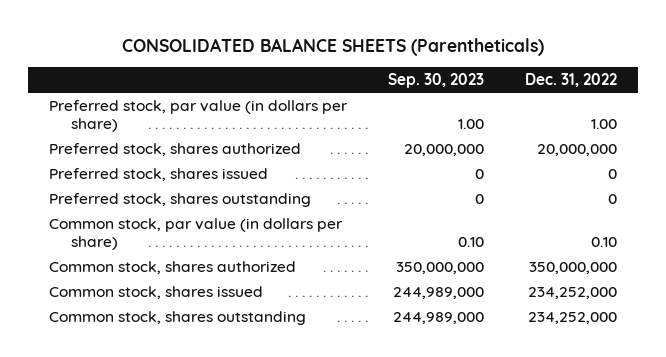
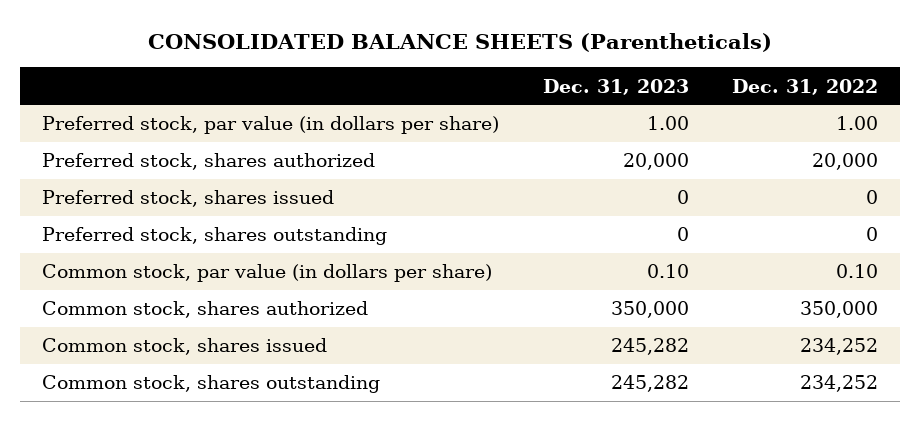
- | Sep. 30, 2023 | Dec. 31, 2022
+ | Dec. 31, 2023 | Dec. 31, 2022
- Preferred stock, shares authorized | 20,000,000 | 20,000,000
+ Preferred stock, shares authorized | 20,000 | 20,000
- Common stock, shares authorized | 350,000,000 | 350,000,000
- Common stock, shares issued | 244,989,000 | 234,252,000
- Common stock, shares outstanding | 244,989,000 | 234,252,000
+ Common stock, shares authorized | 350,000 | 350,000
+ Common stock, shares issued | 245,282 | 234,252
+ Common stock, shares outstanding | 245,282 | 234,252

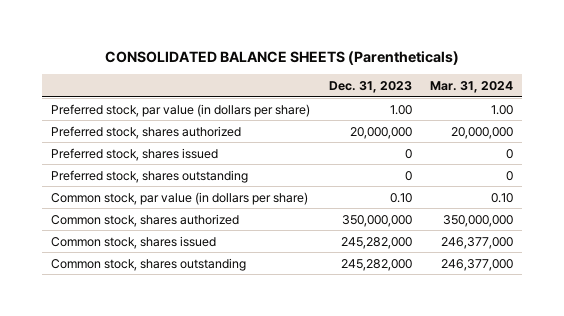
- | Dec. 31, 2023 | Dec. 31, 2022
+ | Dec. 31, 2023 | Mar. 31, 2024
- Preferred stock, shares authorized | 20,000 | 20,000
+ Preferred stock, shares authorized | 20,000,000 | 20,000,000
- Common stock, shares authorized | 350,000 | 350,000
- Common stock, shares issued | 245,282 | 234,252
- Common stock, shares outstanding | 245,282 | 234,252
+ Common stock, shares authorized | 350,000,000 | 350,000,000
+ Common stock, shares issued | 245,282,000 | 246,377,000
+ Common stock, shares outstanding | 245,282,000 | 246,377,000

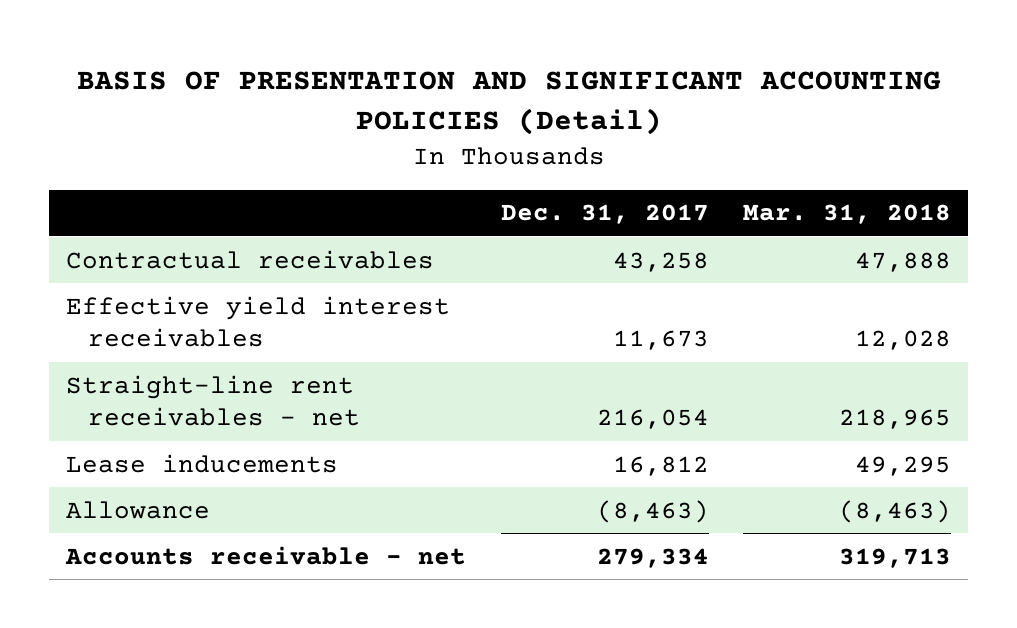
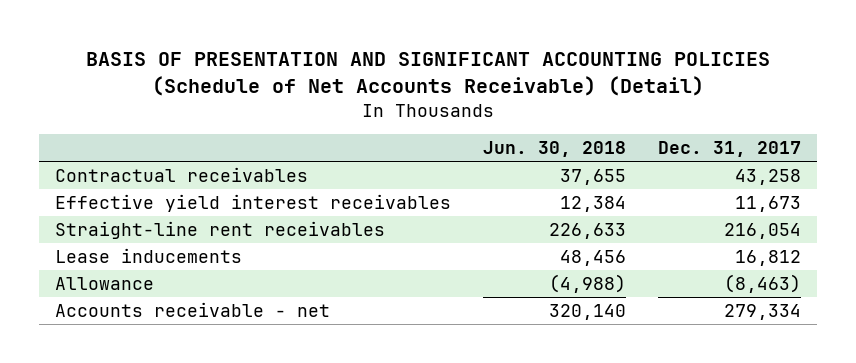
- BASIS OF PRESENTATION AND SIGNIFICANT ACCOUNTING POLICIES (Detail)
+ BASIS OF PRESENTATION AND SIGNIFICANT ACCOUNTING POLICIES (Schedule of Net Accounts Receivable) (Detail)
- | Dec. 31, 2017 | Mar. 31, 2018
+ | Jun. 30, 2018 | Dec. 31, 2017
- Straight-line rent receivables - net | 216,054 | 218,965
+ Straight-line rent receivables | 226,633 | 216,054

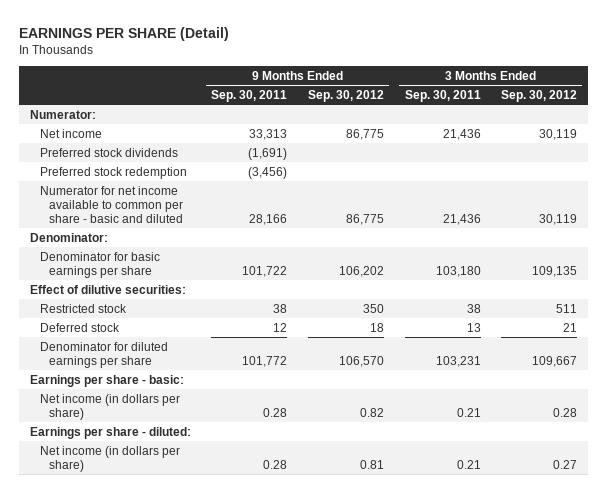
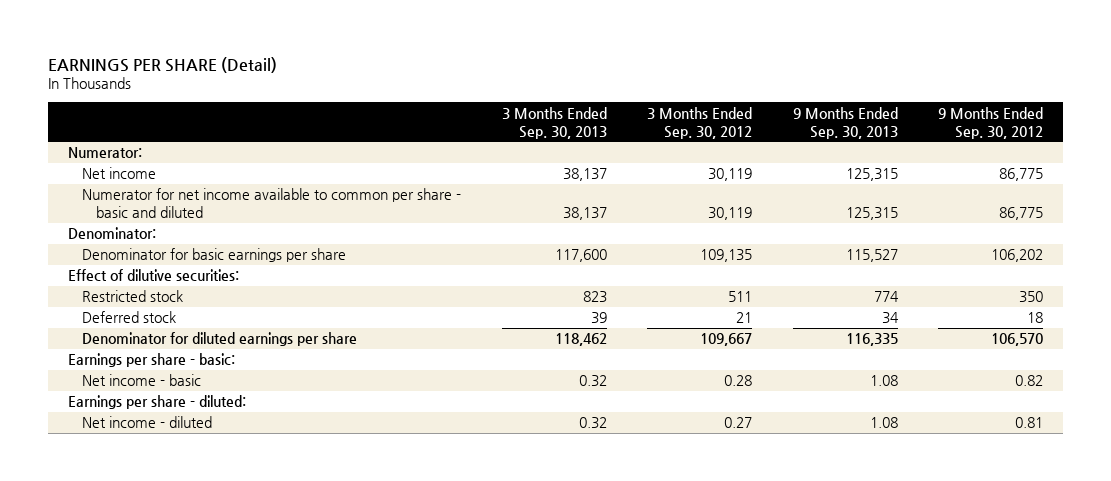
- | 9 Months Ended Sep. 30, 2011 | 9 Months Ended Sep. 30, 2012 | 3 Months Ended Sep. 30, 2011 | 3 Months Ended Sep. 30, 2012
+ | 3 Months Ended Sep. 30, 2013 | 3 Months Ended Sep. 30, 2012 | 9 Months Ended Sep. 30, 2013 | 9 Months Ended Sep. 30, 2012
- Preferred stock dividends | (1,691) | | |
- Preferred stock redemption | (3,456) | | |
- Net income (in dollars per share) | 0.28 | 0.82 | 0.21 | 0.28
+ Net income - basic | 0.32 | 0.28 | 1.08 | 0.82
- Net income (in dollars per share) | 0.28 | 0.81 | 0.21 | 0.27
+ Net income - diluted | 0.32 | 0.27 | 1.08 | 0.81

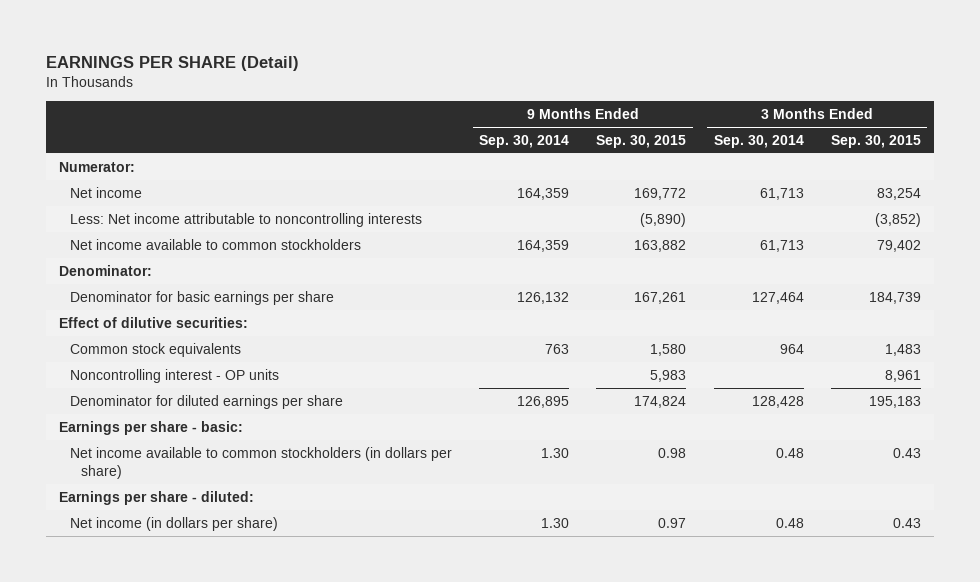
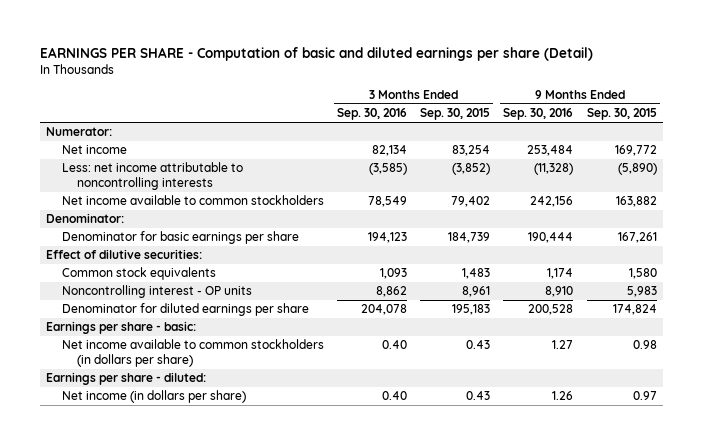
- EARNINGS PER SHARE (Detail)
+ EARNINGS PER SHARE - Computation of basic and diluted earnings per share (Detail)
- | 9 Months Ended Sep. 30, 2014 | 9 Months Ended Sep. 30, 2015 | 3 Months Ended Sep. 30, 2014 | 3 Months Ended Sep. 30, 2015
+ | 3 Months Ended Sep. 30, 2016 | 3 Months Ended Sep. 30, 2015 | 9 Months Ended Sep. 30, 2016 | 9 Months Ended Sep. 30, 2015
- Less: Net income attributable to noncontrolling interests | | (5,890) | | (3,852)
+ Less: net income attributable to noncontrolling interests | (3,585) | (3,852) | (11,328) | (5,890)

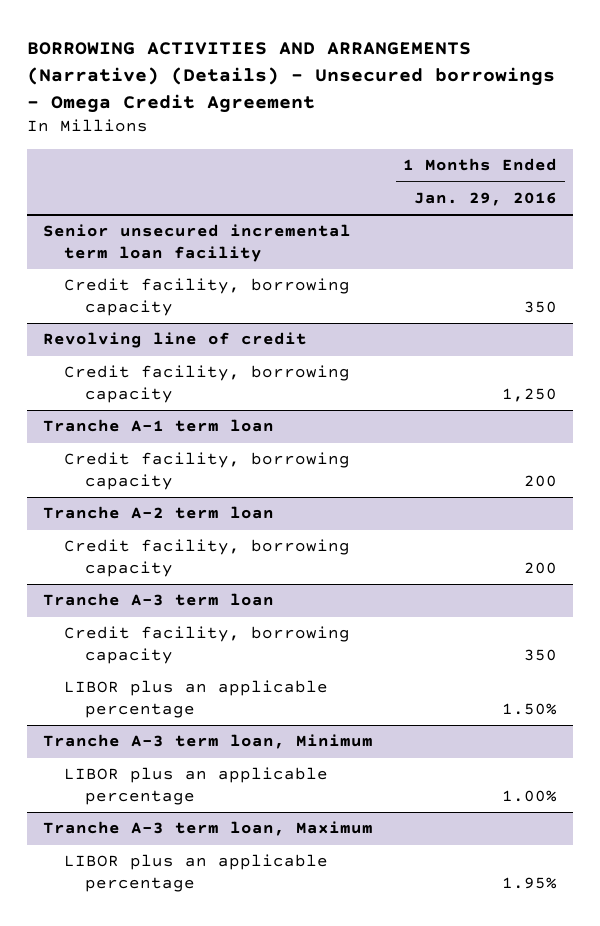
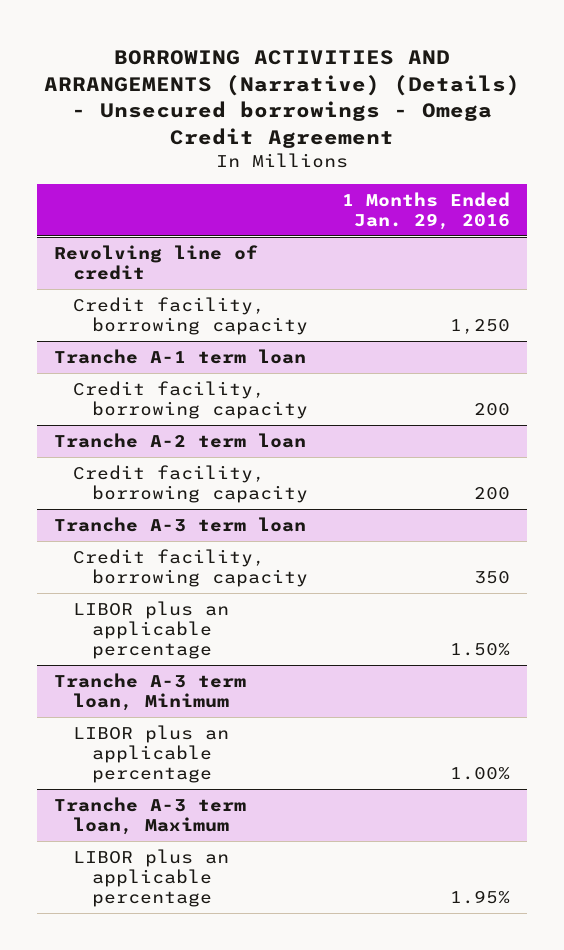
- Senior unsecured incremental term loan facility
- Credit facility, borrowing capacity | 350

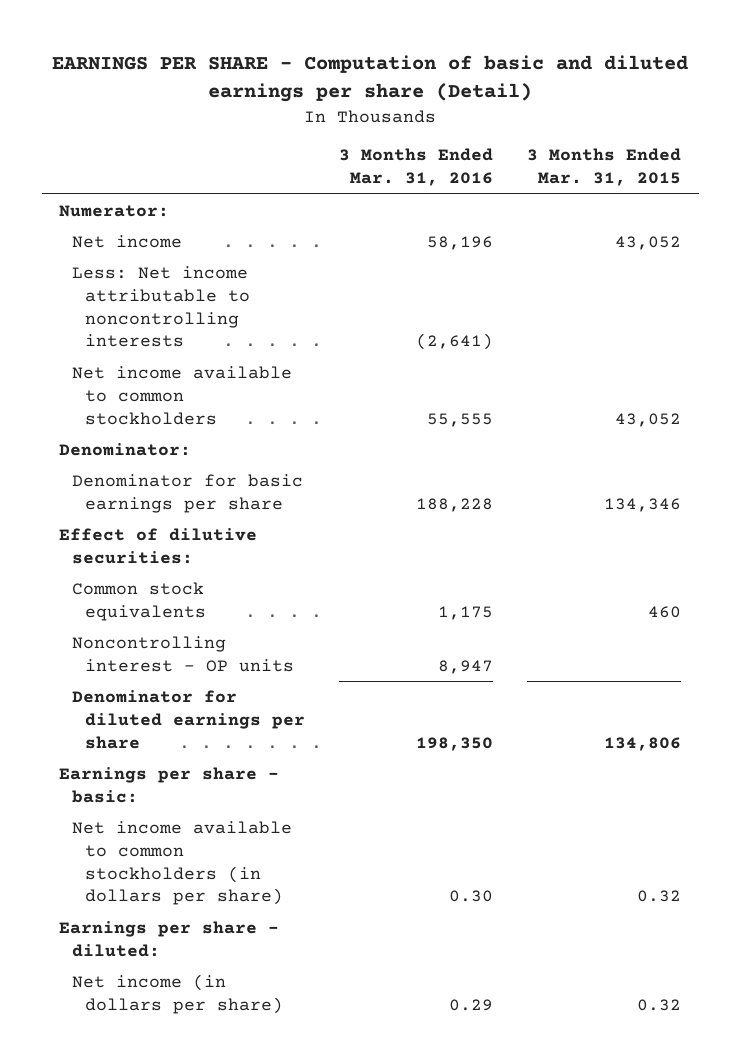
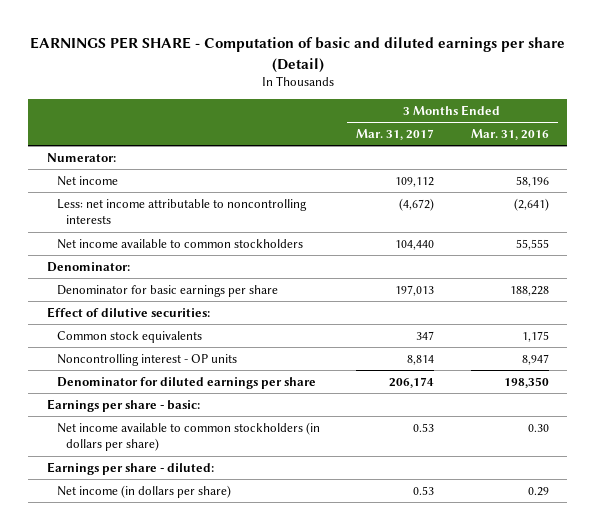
- | 3 Months Ended Mar. 31, 2016 | 3 Months Ended Mar. 31, 2015
+ | 3 Months Ended Mar. 31, 2017 | 3 Months Ended Mar. 31, 2016
- Less: Net income attributable to noncontrolling interests | (2,641) |
+ Less: net income attributable to noncontrolling interests | (4,672) | (2,641)

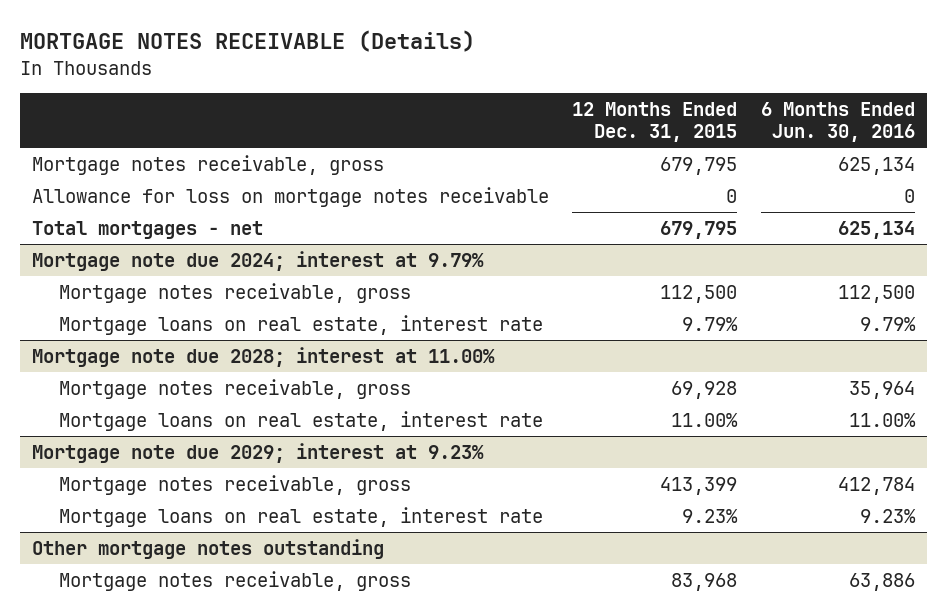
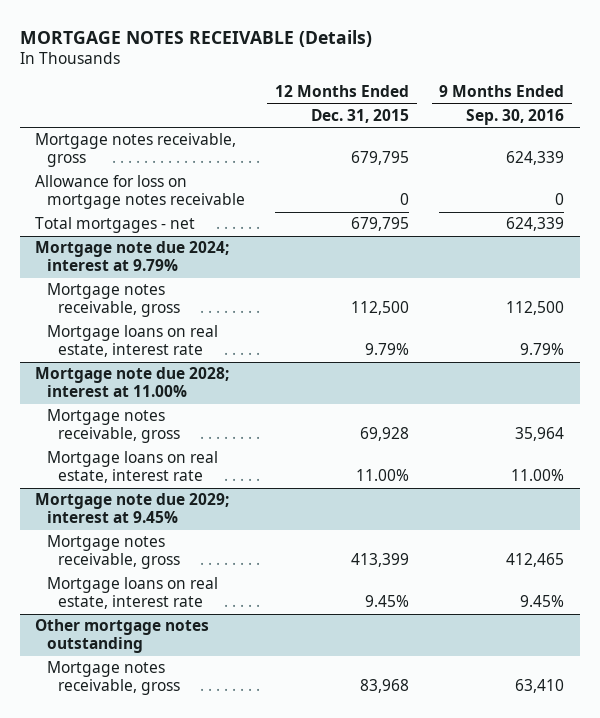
- | 12 Months Ended Dec. 31, 2015 | 6 Months Ended Jun. 30, 2016
+ | 12 Months Ended Dec. 31, 2015 | 9 Months Ended Sep. 30, 2016
- Mortgage note due 2029; interest at 9.23%
+ Mortgage note due 2029; interest at 9.45%
- Mortgage loans on real estate, interest rate | 9.23% | 9.23%
+ Mortgage loans on real estate, interest rate | 9.45% | 9.45%

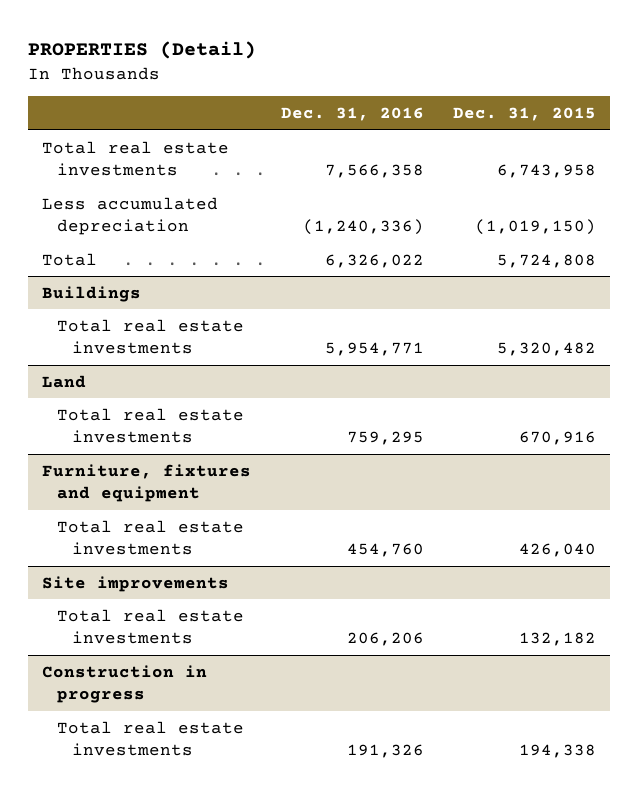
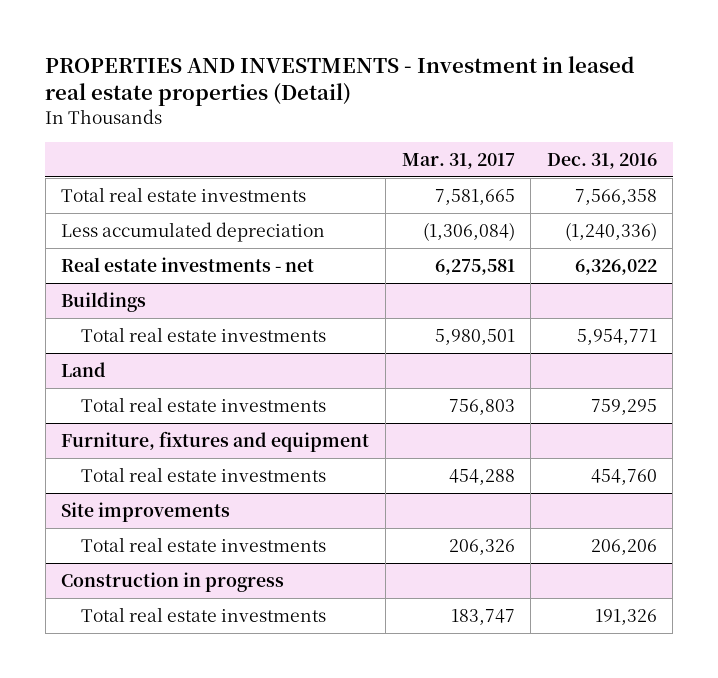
- PROPERTIES (Detail)
+ PROPERTIES AND INVESTMENTS - Investment in leased real estate properties (Detail)
- | Dec. 31, 2016 | Dec. 31, 2015
+ | Mar. 31, 2017 | Dec. 31, 2016
- Total | 6,326,022 | 5,724,808
+ Real estate investments - net | 6,275,581 | 6,326,022

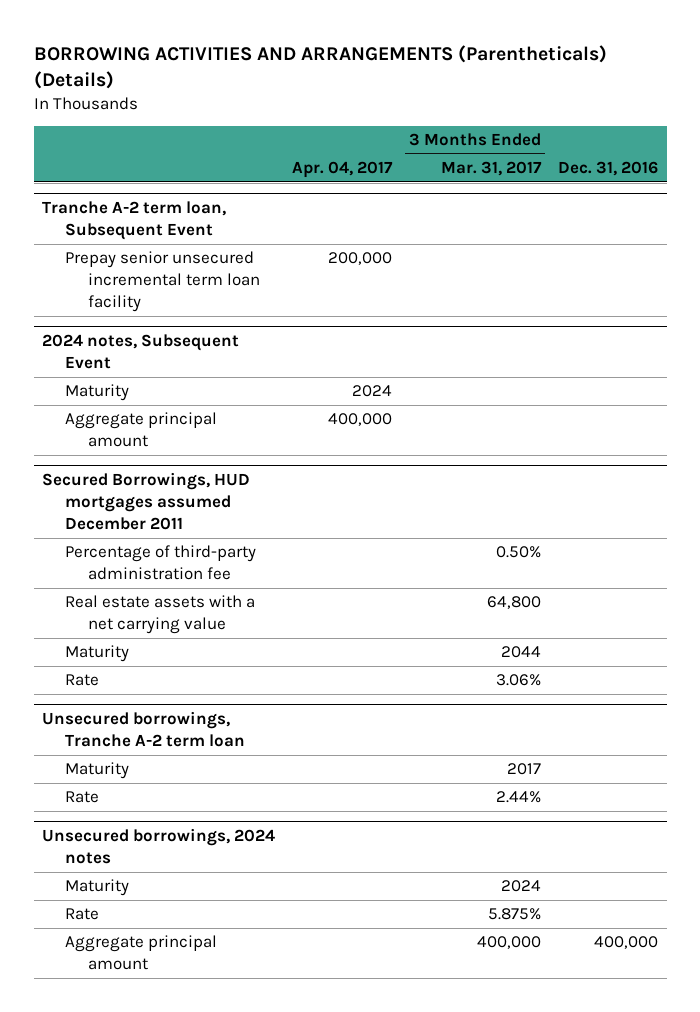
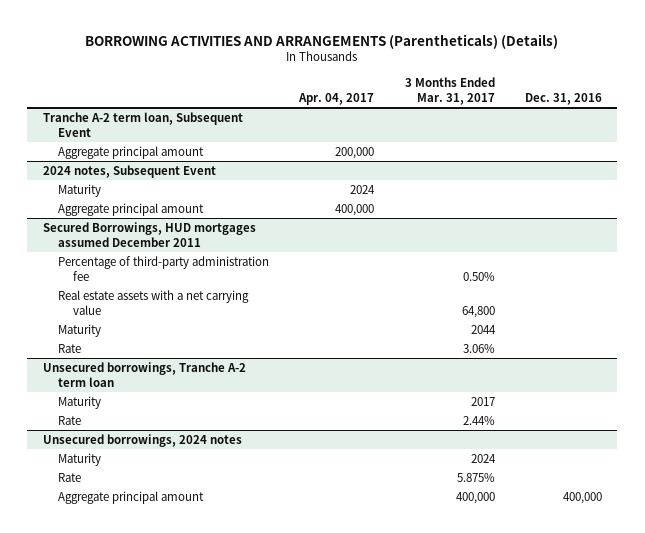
@ Tranche A-2 term loan, Subsequent Event
- Prepay senior unsecured incremental term loan facility | 200,000 | |
+ Aggregate principal amount | 200,000 | |

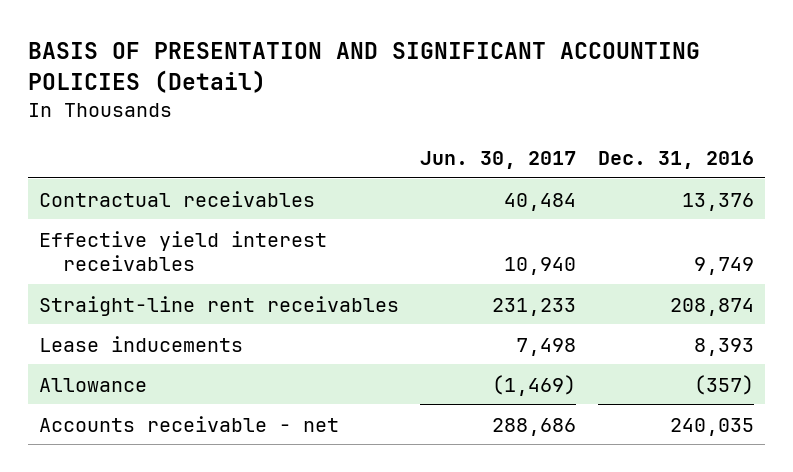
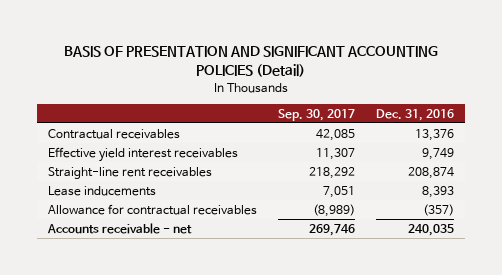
- | Jun. 30, 2017 | Dec. 31, 2016
+ | Sep. 30, 2017 | Dec. 31, 2016
- Allowance | (1,469) | (357)
+ Allowance for contractual receivables | (8,989) | (357)

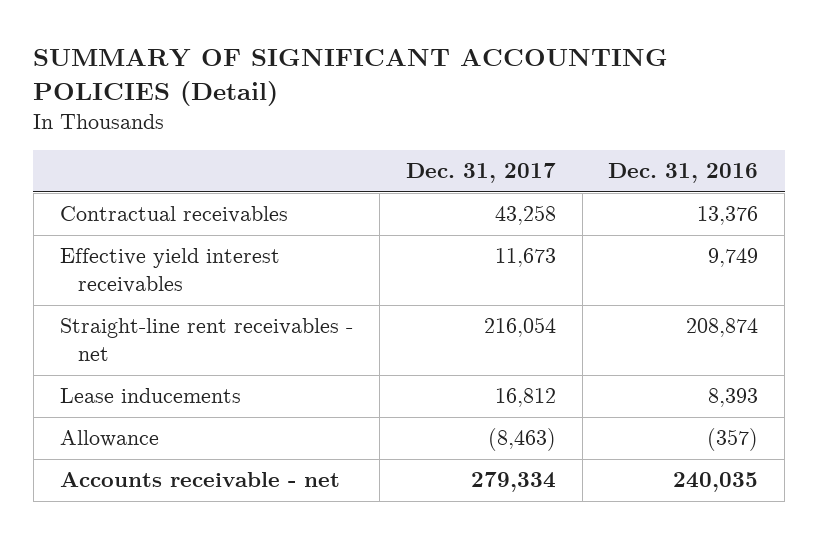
- BASIS OF PRESENTATION AND SIGNIFICANT ACCOUNTING POLICIES (Detail)
+ SUMMARY OF SIGNIFICANT ACCOUNTING POLICIES (Detail)
- | Sep. 30, 2017 | Dec. 31, 2016
+ | Dec. 31, 2017 | Dec. 31, 2016
- Straight-line rent receivables | 218,292 | 208,874
+ Straight-line rent receivables - net | 216,054 | 208,874
- Allowance for contractual receivables | (8,989) | (357)
+ Allowance | (8,463) | (357)

